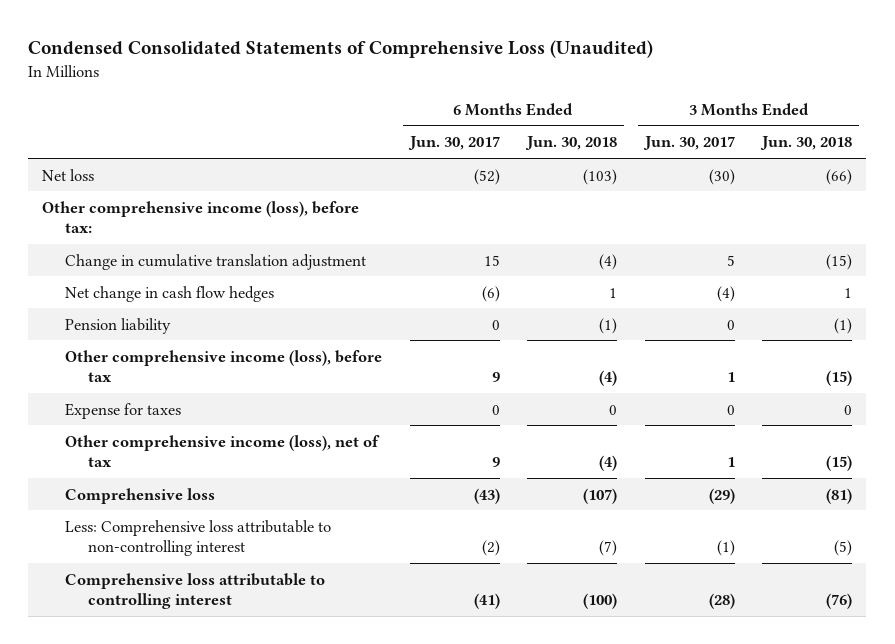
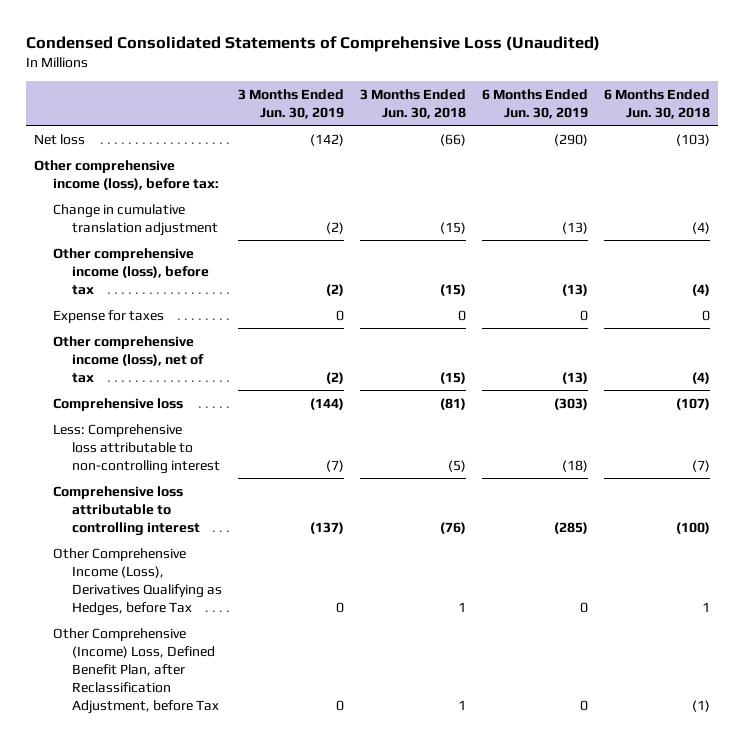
- | 6 Months Ended Jun. 30, 2017 | 6 Months Ended Jun. 30, 2018 | 3 Months Ended Jun. 30, 2017 | 3 Months Ended Jun. 30, 2018
+ | 3 Months Ended Jun. 30, 2019 | 3 Months Ended Jun. 30, 2018 | 6 Months Ended Jun. 30, 2019 | 6 Months Ended Jun. 30, 2018
- Net change in cash flow hedges | (6) | 1 | (4) | 1
- Pension liability | 0 | (1) | 0 | (1)
+ Other Comprehensive Income (Loss), Derivatives Qualifying as Hedges, before Tax | 0 | 1 | 0 | 1
+ Other Comprehensive (Income) Loss, Defined Benefit Plan, after Reclassification Adjustment, before Tax | 0 | 1 | 0 | (1)

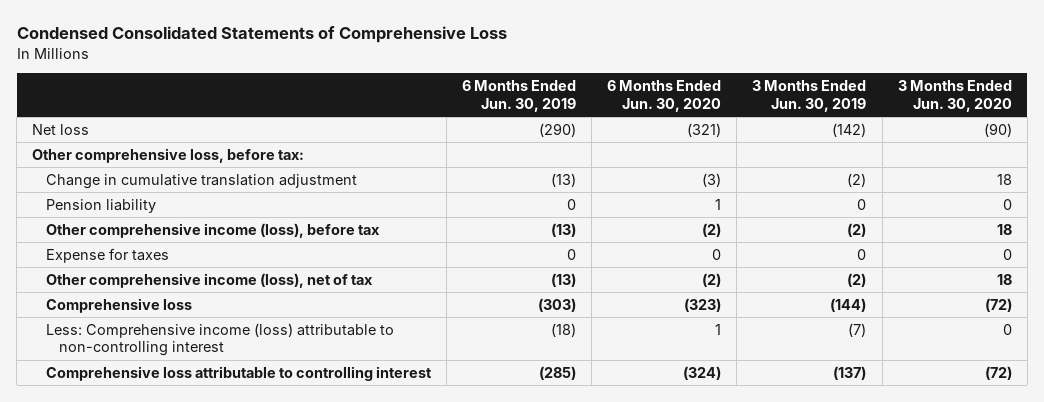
- Condensed Consolidated Statements of Comprehensive Loss (Unaudited)
+ Condensed Consolidated Statements of Comprehensive Loss
- | 3 Months Ended Jun. 30, 2019 | 3 Months Ended Jun. 30, 2018 | 6 Months Ended Jun. 30, 2019 | 6 Months Ended Jun. 30, 2018
+ | 6 Months Ended Jun. 30, 2019 | 6 Months Ended Jun. 30, 2020 | 3 Months Ended Jun. 30, 2019 | 3 Months Ended Jun. 30, 2020
- Other comprehensive income (loss), before tax:
+ Other comprehensive loss, before tax:
+ Pension liability | 0 | 1 | 0 | 0
- Less: Comprehensive loss attributable to non-controlling interest | (7) | (5) | (18) | (7)
+ Less: Comprehensive income (loss) attributable to non-controlling interest | (18) | 1 | (7) | 0
- Other Comprehensive Income (Loss), Derivatives Qualifying as Hedges, before Tax | 0 | 1 | 0 | 1
- Other Comprehensive (Income) Loss, Defined Benefit Plan, after Reclassification Adjustment, before Tax | 0 | 1 | 0 | (1)

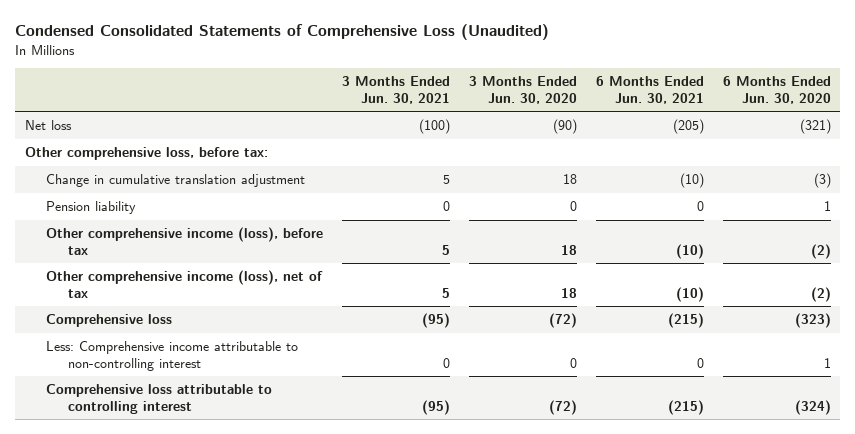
- Condensed Consolidated Statements of Comprehensive Loss
+ Condensed Consolidated Statements of Comprehensive Loss (Unaudited)
- | 6 Months Ended Jun. 30, 2019 | 6 Months Ended Jun. 30, 2020 | 3 Months Ended Jun. 30, 2019 | 3 Months Ended Jun. 30, 2020
+ | 3 Months Ended Jun. 30, 2021 | 3 Months Ended Jun. 30, 2020 | 6 Months Ended Jun. 30, 2021 | 6 Months Ended Jun. 30, 2020
- Expense for taxes | 0 | 0 | 0 | 0
- Less: Comprehensive income (loss) attributable to non-controlling interest | (18) | 1 | (7) | 0
+ Less: Comprehensive income attributable to non-controlling interest | 0 | 0 | 0 | 1

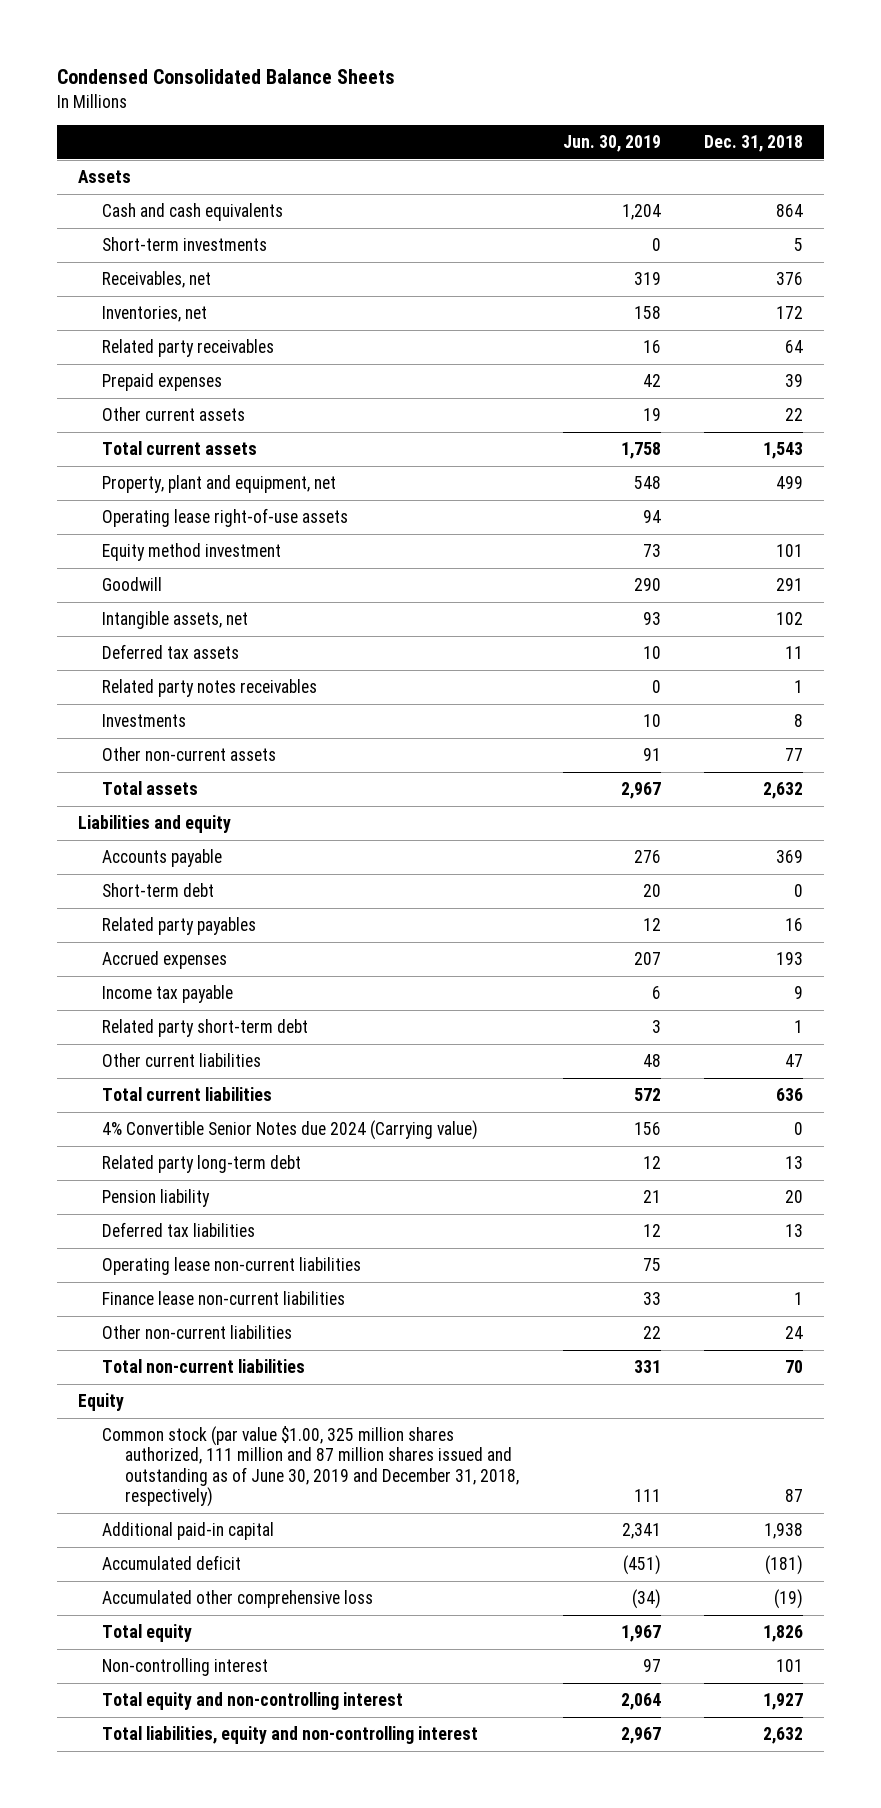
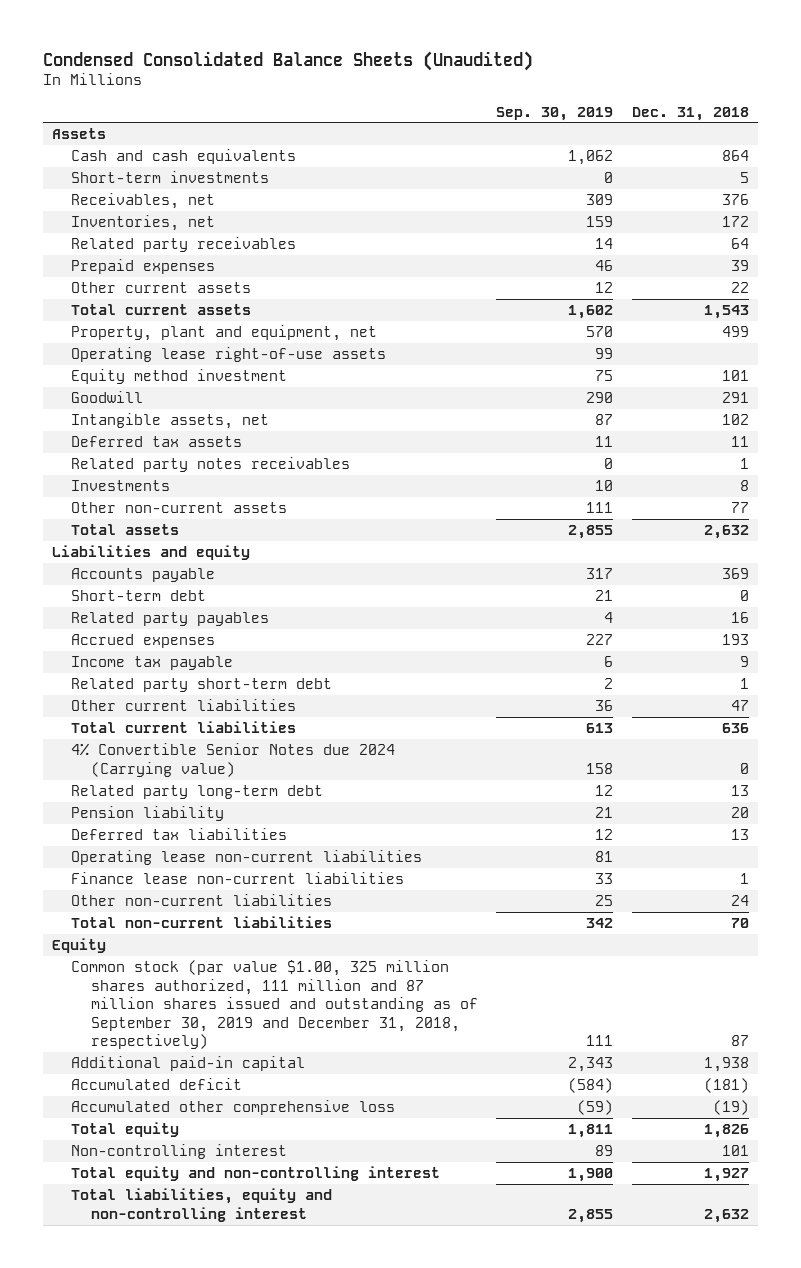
- Condensed Consolidated Balance Sheets
+ Condensed Consolidated Balance Sheets (Unaudited)
- | Jun. 30, 2019 | Dec. 31, 2018
+ | Sep. 30, 2019 | Dec. 31, 2018
- Common stock (par value $1.00, 325 million shares authorized, 111 million and 87 million shares issued and outstanding as of June 30, 2019 and December 31, 2018, respectively) | 111 | 87
+ Common stock (par value $1.00, 325 million shares authorized, 111 million and 87 million shares issued and outstanding as of September 30, 2019 and December 31, 2018, respectively) | 111 | 87

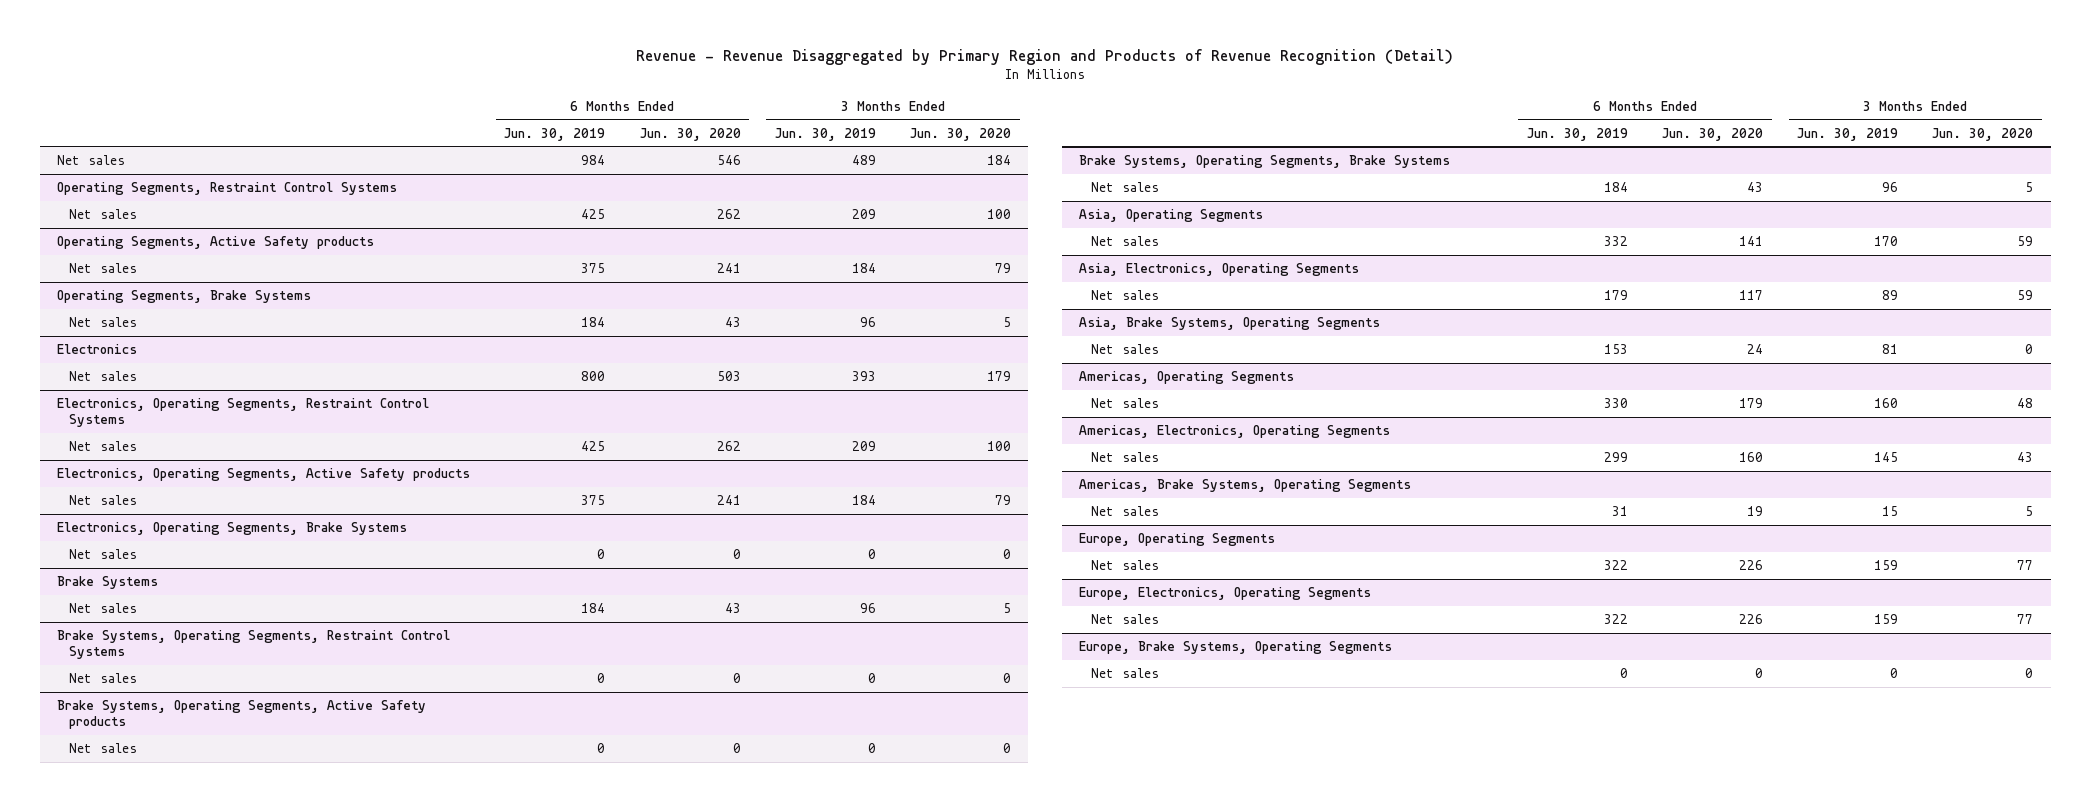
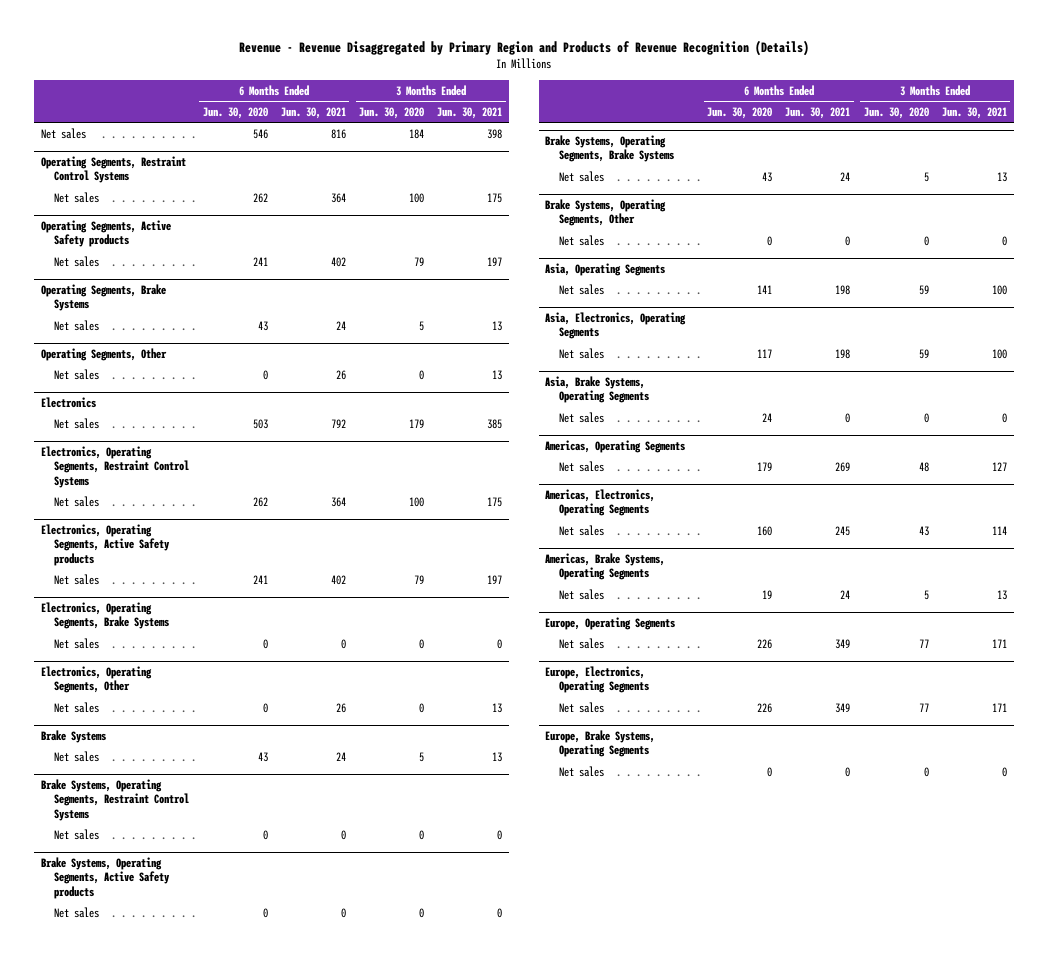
- Revenue - Revenue Disaggregated by Primary Region and Products of Revenue Recognition (Detail)
+ Revenue - Revenue Disaggregated by Primary Region and Products of Revenue Recognition (Details)
- | 6 Months Ended Jun. 30, 2019 | 6 Months Ended Jun. 30, 2020 | 3 Months Ended Jun. 30, 2019 | 3 Months Ended Jun. 30, 2020
+ | 6 Months Ended Jun. 30, 2020 | 6 Months Ended Jun. 30, 2021 | 3 Months Ended Jun. 30, 2020 | 3 Months Ended Jun. 30, 2021
+ Operating Segments, Other
+ Net sales | 0 | 26 | 0 | 13
+ Electronics, Operating Segments, Other
+ Net sales | 0 | 26 | 0 | 13
+ Brake Systems, Operating Segments, Other
+ Net sales | 0 | 0 | 0 | 0

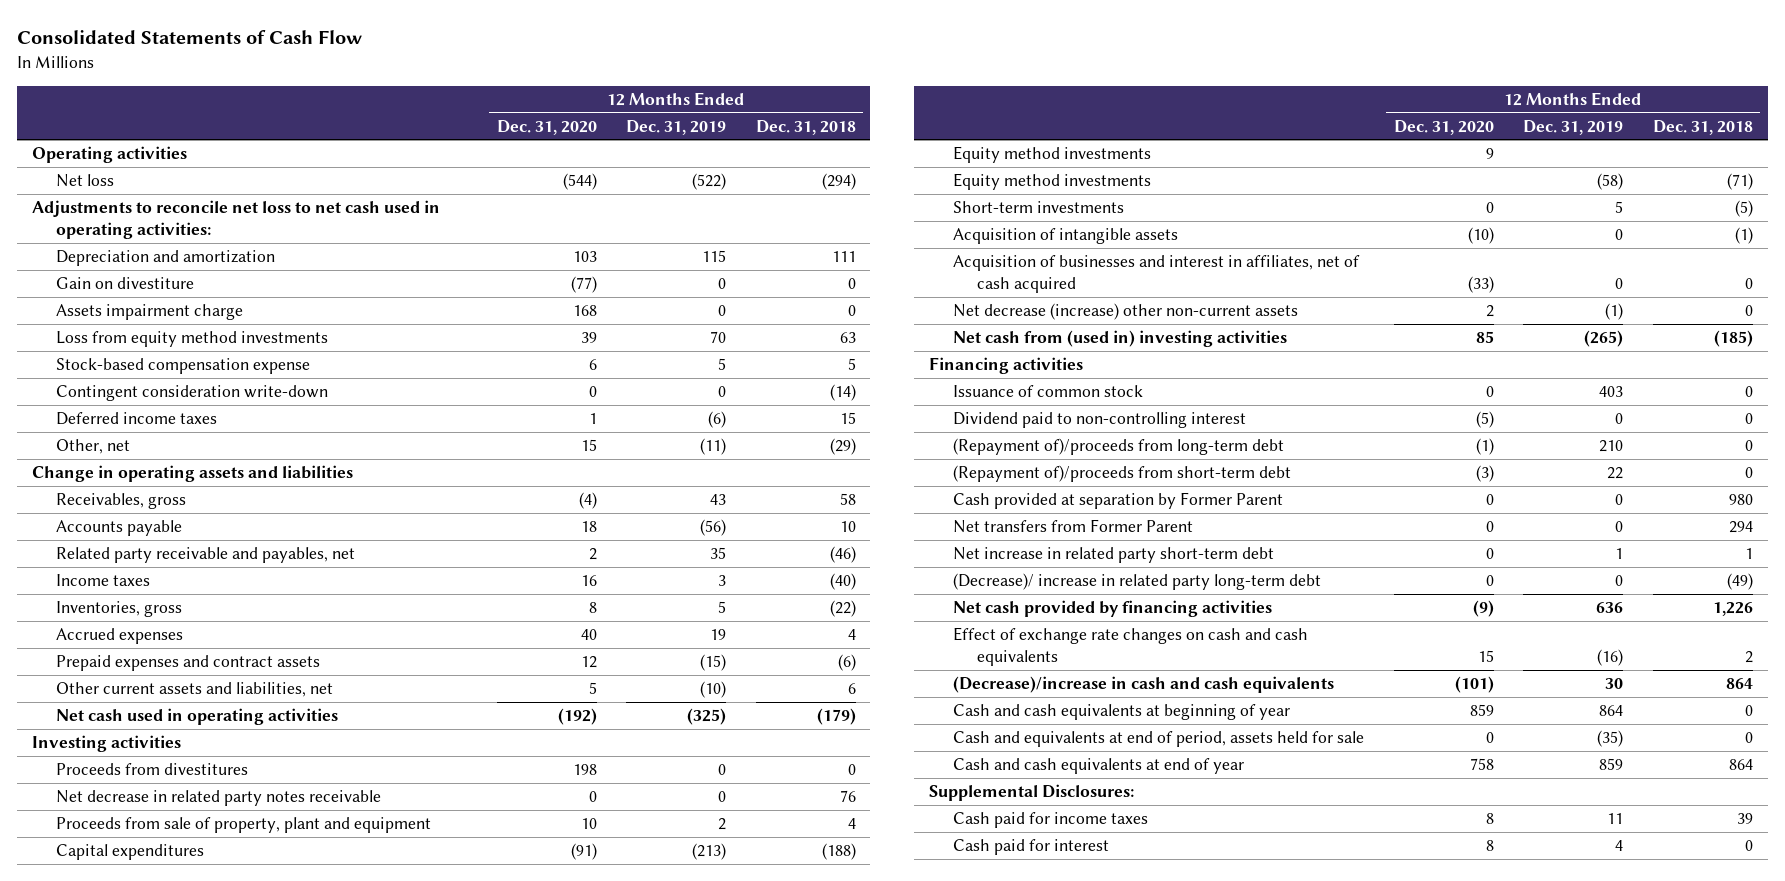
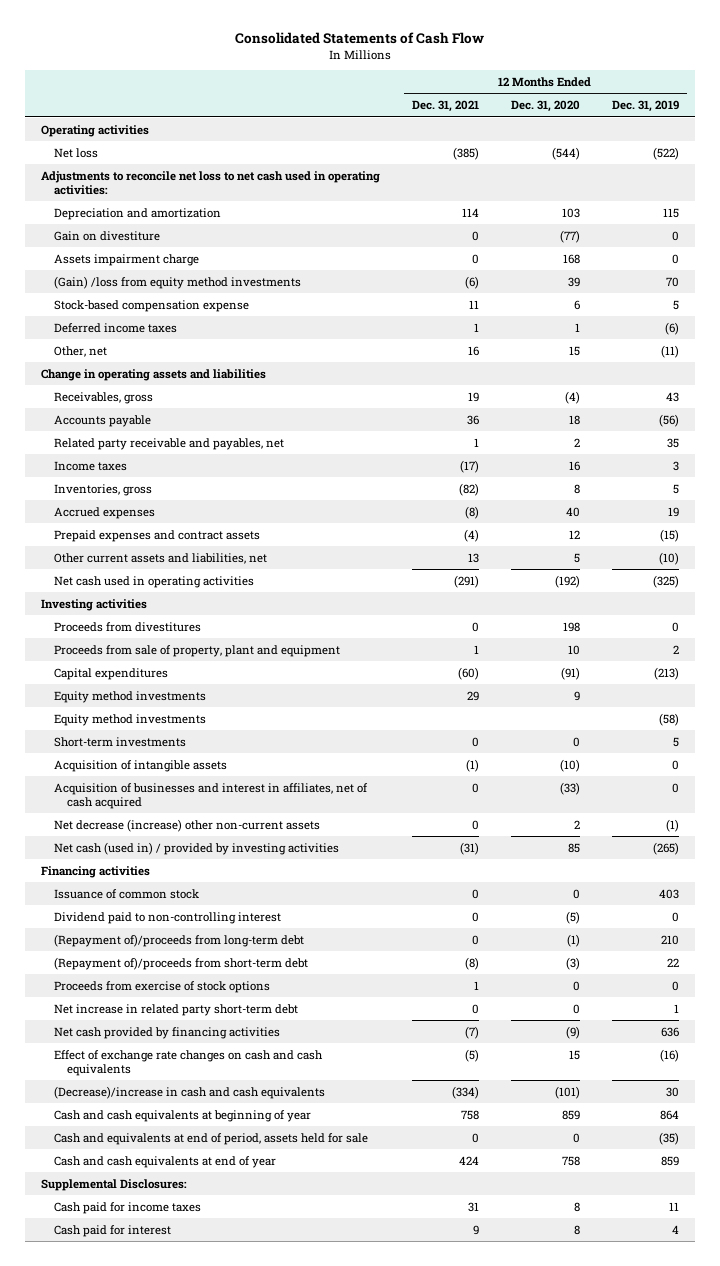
- | 12 Months Ended Dec. 31, 2020 | 12 Months Ended Dec. 31, 2019 | 12 Months Ended Dec. 31, 2018
+ | 12 Months Ended Dec. 31, 2021 | 12 Months Ended Dec. 31, 2020 | 12 Months Ended Dec. 31, 2019
- Loss from equity method investments | 39 | 70 | 63
+ (Gain) /loss from equity method investments | (6) | 39 | 70
- Contingent consideration write-down | 0 | 0 | (14)
- Net decrease in related party notes receivable | 0 | 0 | 76
- Net cash from (used in) investing activities | 85 | (265) | (185)
+ Net cash (used in) / provided by investing activities | (31) | 85 | (265)
- Cash provided at separation by Former Parent | 0 | 0 | 980
- Net transfers from Former Parent | 0 | 0 | 294
+ Proceeds from exercise of stock options | 1 | 0 | 0
- (Decrease)/ increase in related party long-term debt | 0 | 0 | (49)

